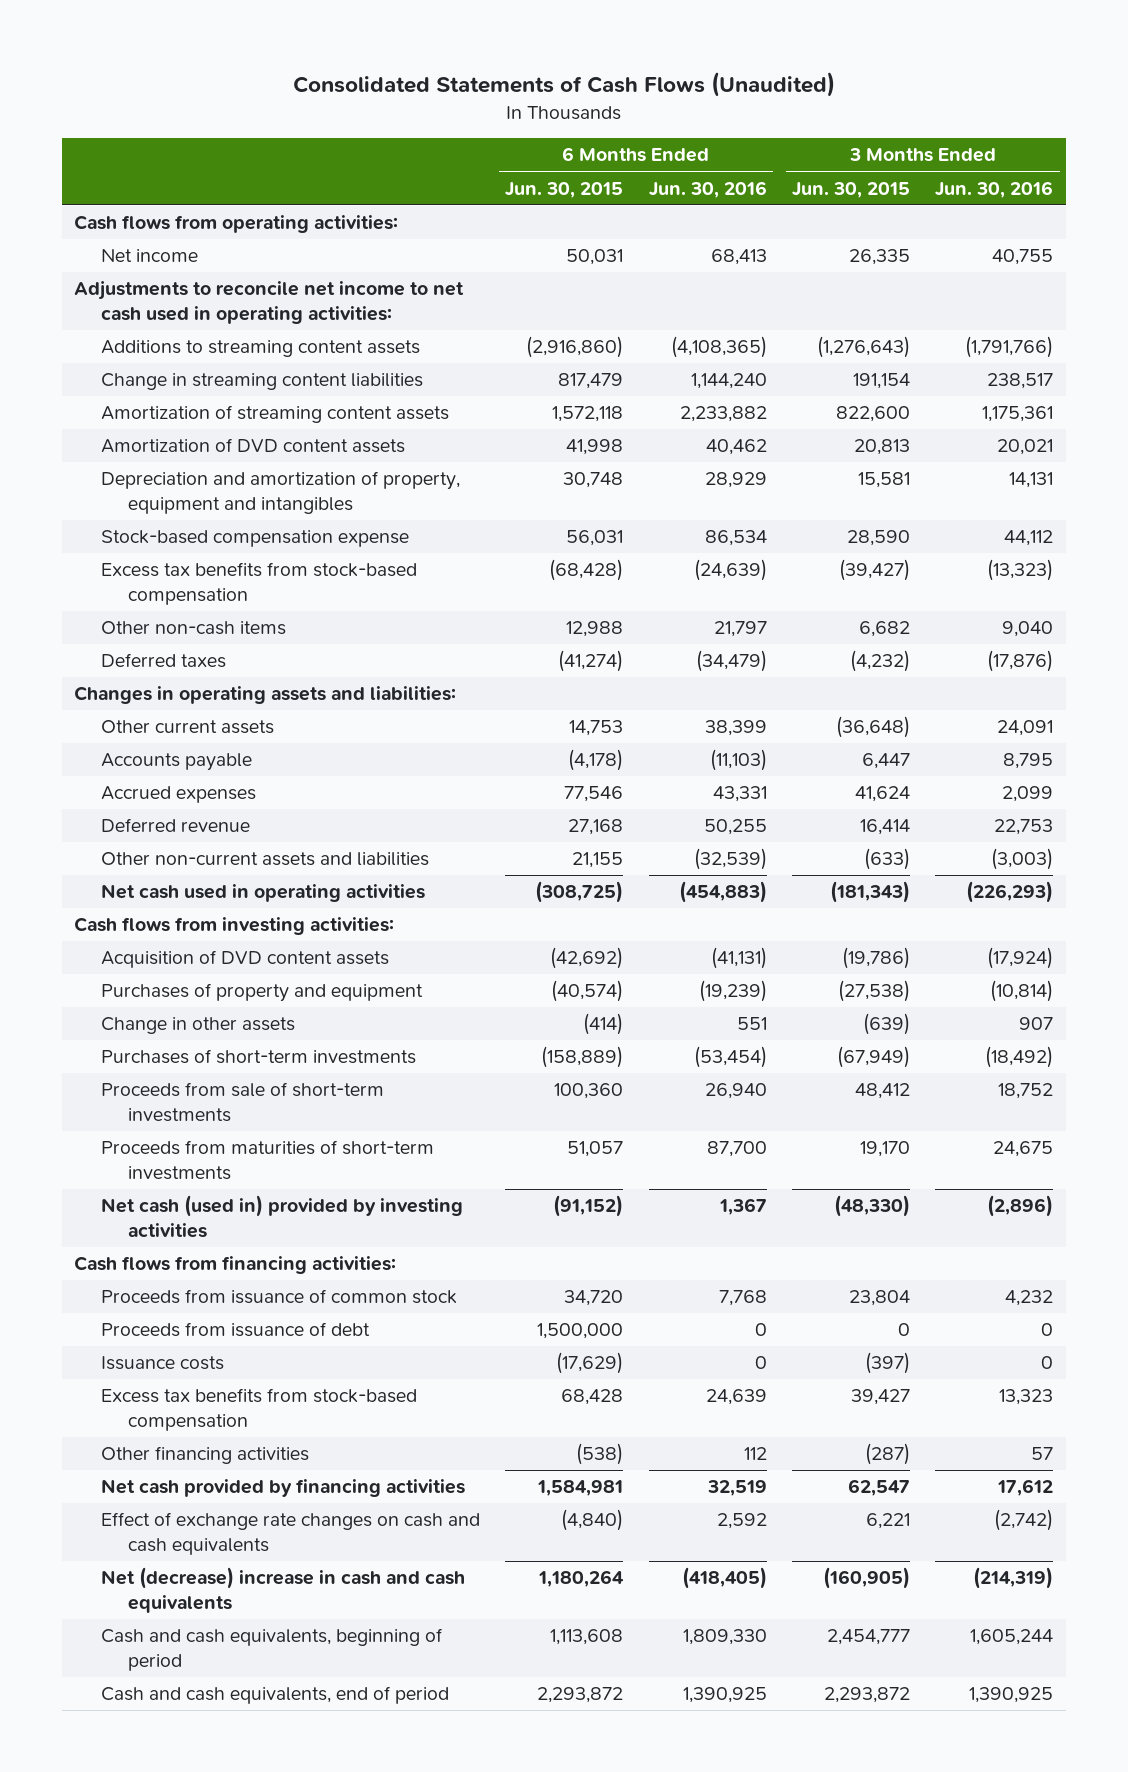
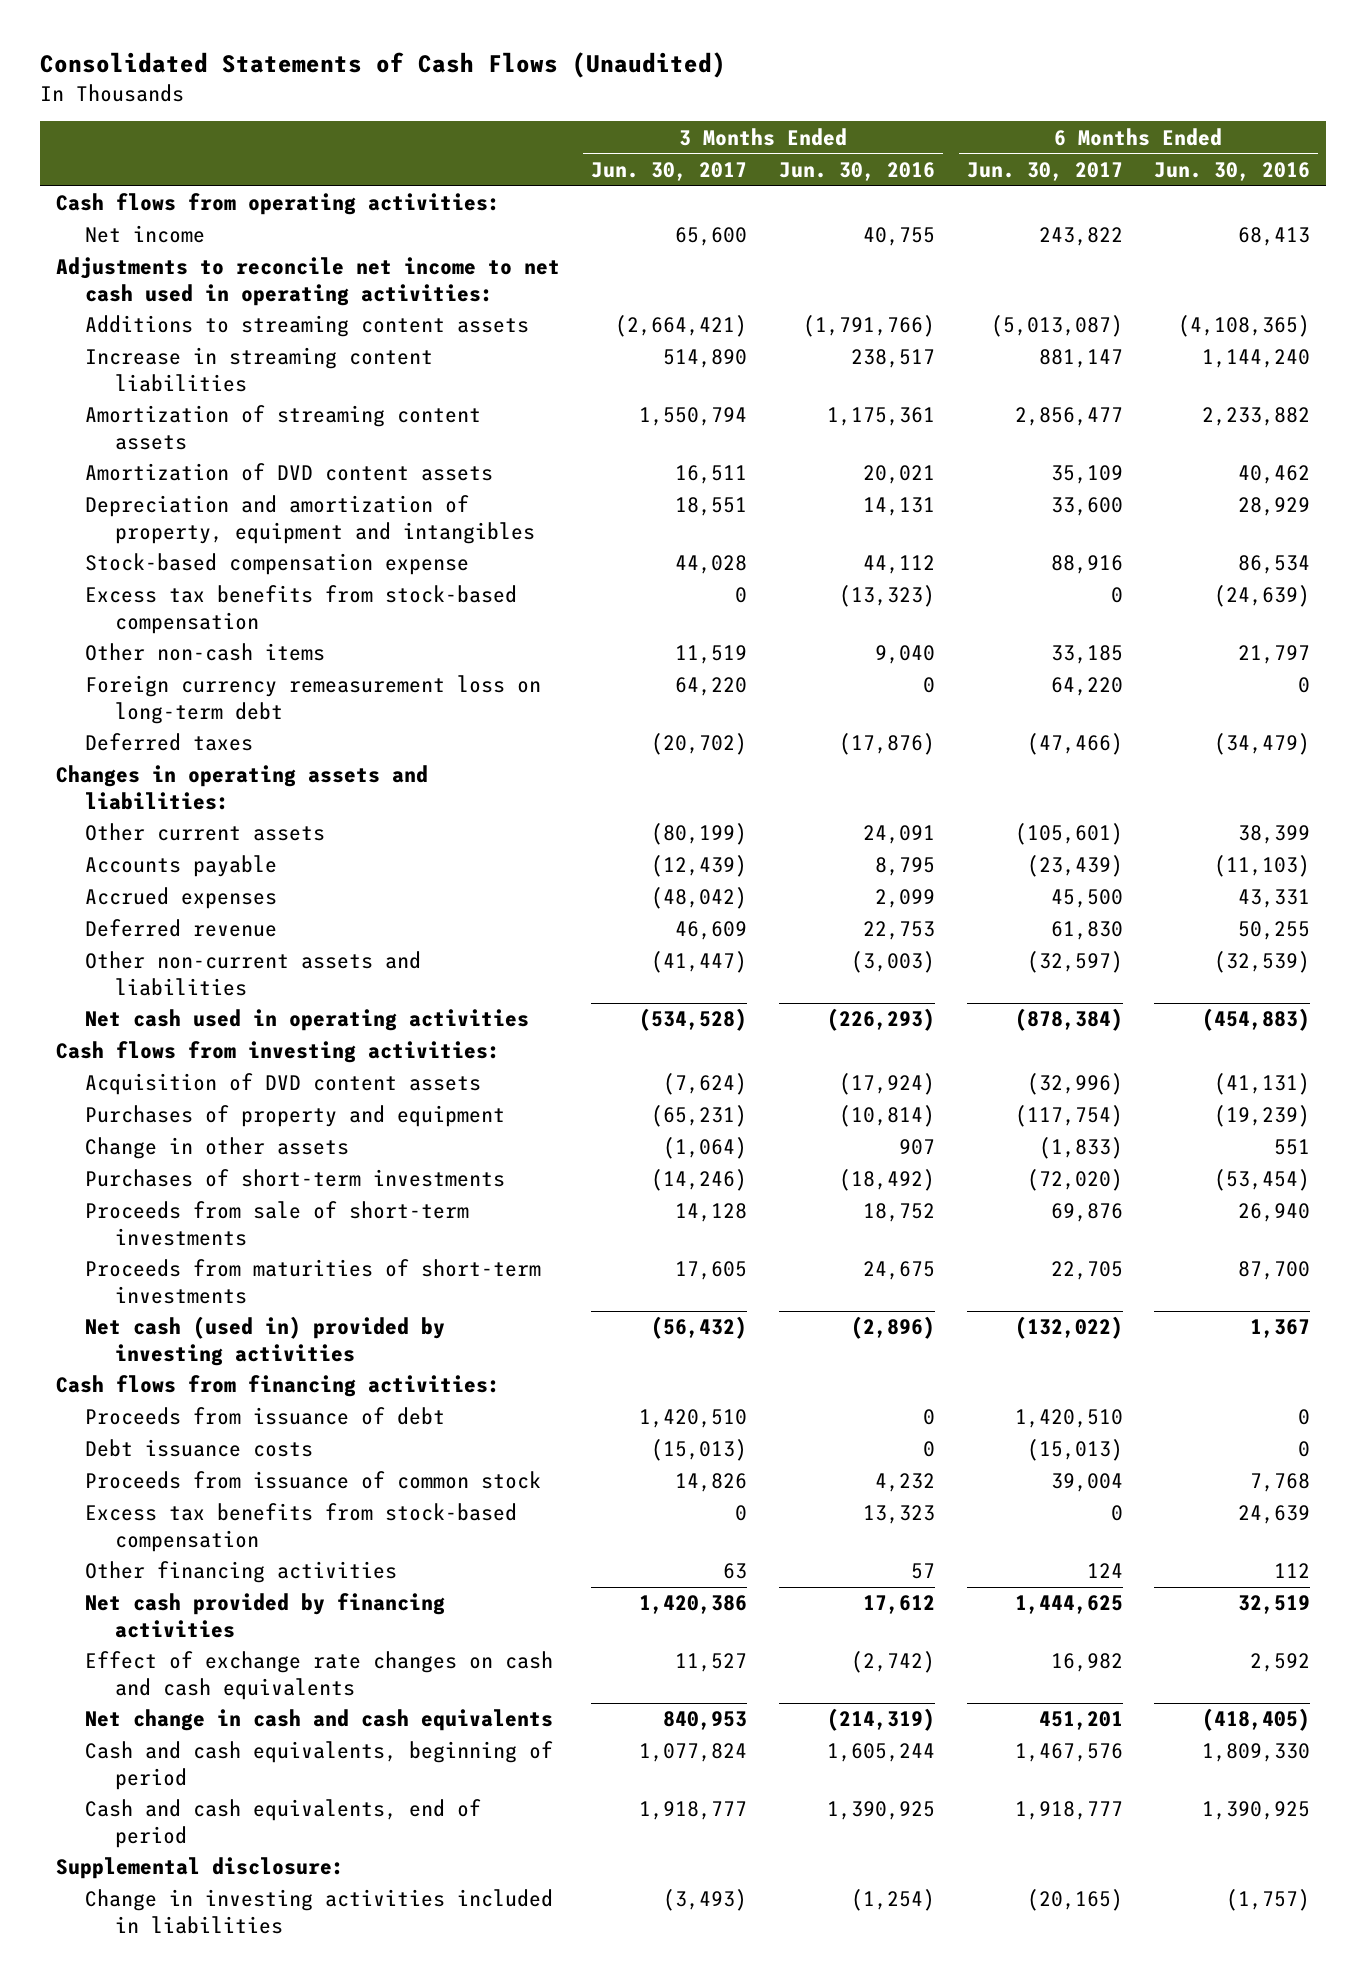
- | 6 Months Ended Jun. 30, 2015 | 6 Months Ended Jun. 30, 2016 | 3 Months Ended Jun. 30, 2015 | 3 Months Ended Jun. 30, 2016
+ | 3 Months Ended Jun. 30, 2017 | 3 Months Ended Jun. 30, 2016 | 6 Months Ended Jun. 30, 2017 | 6 Months Ended Jun. 30, 2016
- Change in streaming content liabilities | 817,479 | 1,144,240 | 191,154 | 238,517
+ Increase in streaming content liabilities | 514,890 | 238,517 | 881,147 | 1,144,240
+ Foreign currency remeasurement loss on long-term debt | 64,220 | 0 | 64,220 | 0
- Issuance costs | (17,629) | 0 | (397) | 0
+ Debt issuance costs | (15,013) | 0 | (15,013) | 0
moved down: Proceeds from issuance of common stock | 14,826 | 4,232 | 39,004 | 7,768
- Net (decrease) increase in cash and cash equivalents | 1,180,264 | (418,405) | (160,905) | (214,319)
+ Net change in cash and cash equivalents | 840,953 | (214,319) | 451,201 | (418,405)
+ Supplemental disclosure:
+ Change in investing activities included in liabilities | (3,493) | (1,254) | (20,165) | (1,757)

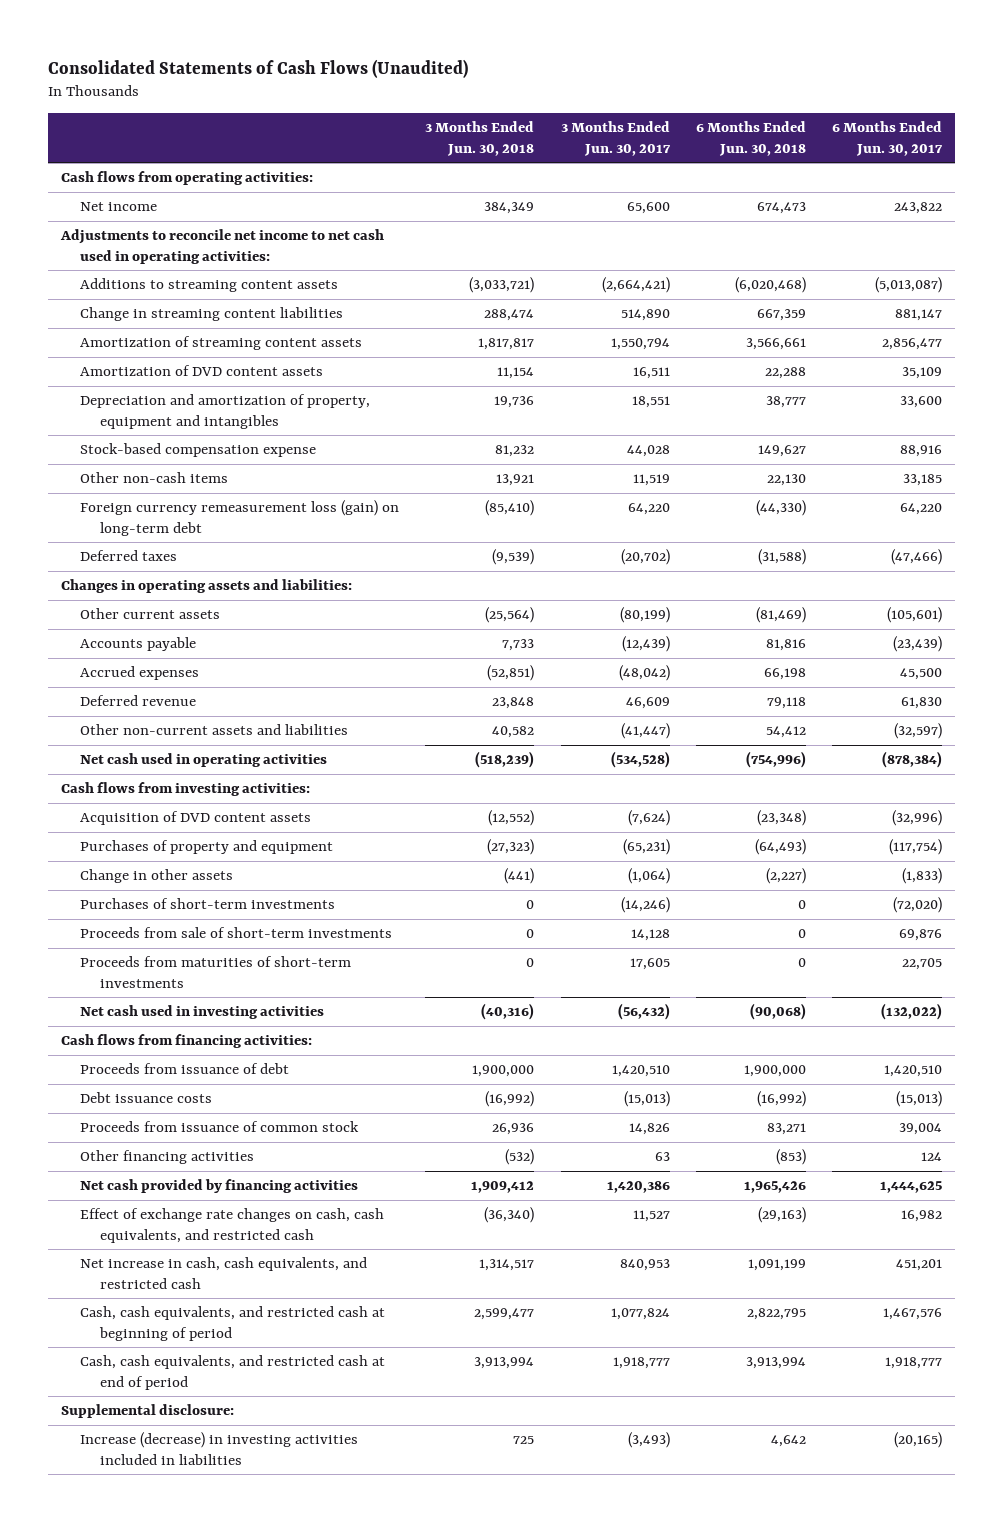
- | 3 Months Ended Jun. 30, 2017 | 3 Months Ended Jun. 30, 2016 | 6 Months Ended Jun. 30, 2017 | 6 Months Ended Jun. 30, 2016
+ | 3 Months Ended Jun. 30, 2018 | 3 Months Ended Jun. 30, 2017 | 6 Months Ended Jun. 30, 2018 | 6 Months Ended Jun. 30, 2017
- Increase in streaming content liabilities | 514,890 | 238,517 | 881,147 | 1,144,240
+ Change in streaming content liabilities | 288,474 | 514,890 | 667,359 | 881,147
- Excess tax benefits from stock-based compensation | 0 | (13,323) | 0 | (24,639)
- Foreign currency remeasurement loss on long-term debt | 64,220 | 0 | 64,220 | 0
+ Foreign currency remeasurement loss (gain) on long-term debt | (85,410) | 64,220 | (44,330) | 64,220
- Net cash (used in) provided by investing activities | (56,432) | (2,896) | (132,022) | 1,367
+ Net cash used in investing activities | (40,316) | (56,432) | (90,068) | (132,022)
- Excess tax benefits from stock-based compensation | 0 | 13,323 | 0 | 24,639
- Effect of exchange rate changes on cash and cash equivalents | 11,527 | (2,742) | 16,982 | 2,592
- Net change in cash and cash equivalents | 840,953 | (214,319) | 451,201 | (418,405)
- Cash and cash equivalents, beginning of period | 1,077,824 | 1,605,244 | 1,467,576 | 1,809,330
- Cash and cash equivalents, end of period | 1,918,777 | 1,390,925 | 1,918,777 | 1,390,925
+ Effect of exchange rate changes on cash, cash equivalents, and restricted cash | (36,340) | 11,527 | (29,163) | 16,982
+ Net increase in cash, cash equivalents, and restricted cash | 1,314,517 | 840,953 | 1,091,199 | 451,201
+ Cash, cash equivalents, and restricted cash at beginning of period | 2,599,477 | 1,077,824 | 2,822,795 | 1,467,576
+ Cash, cash equivalents, and restricted cash at end of period | 3,913,994 | 1,918,777 | 3,913,994 | 1,918,777
- Change in investing activities included in liabilities | (3,493) | (1,254) | (20,165) | (1,757)
+ Increase (decrease) in investing activities included in liabilities | 725 | (3,493) | 4,642 | (20,165)

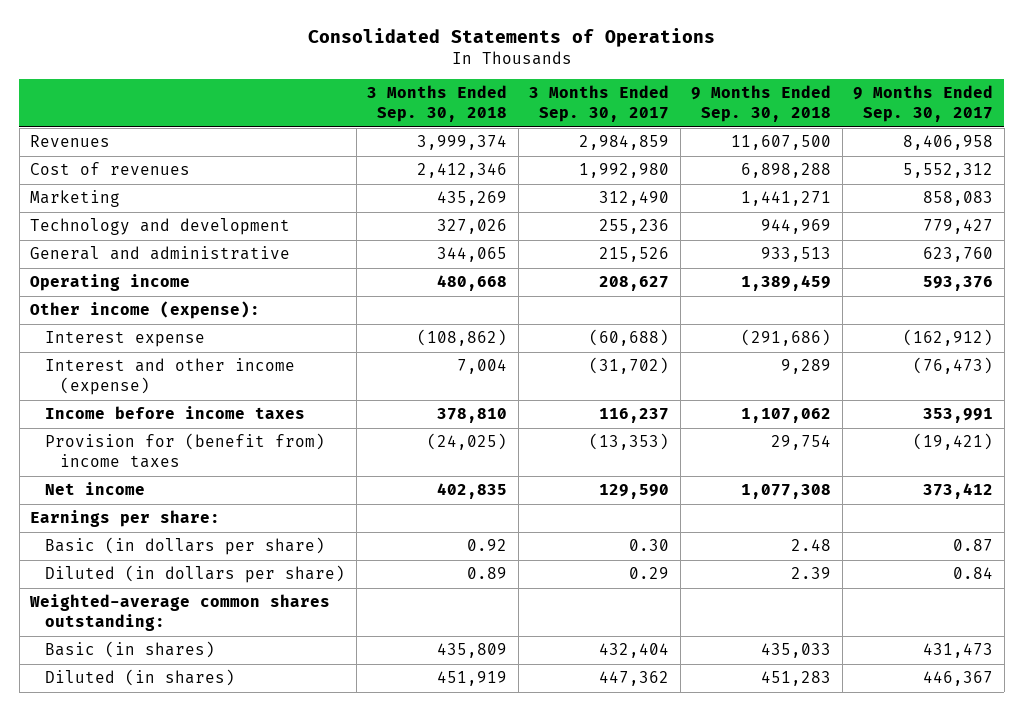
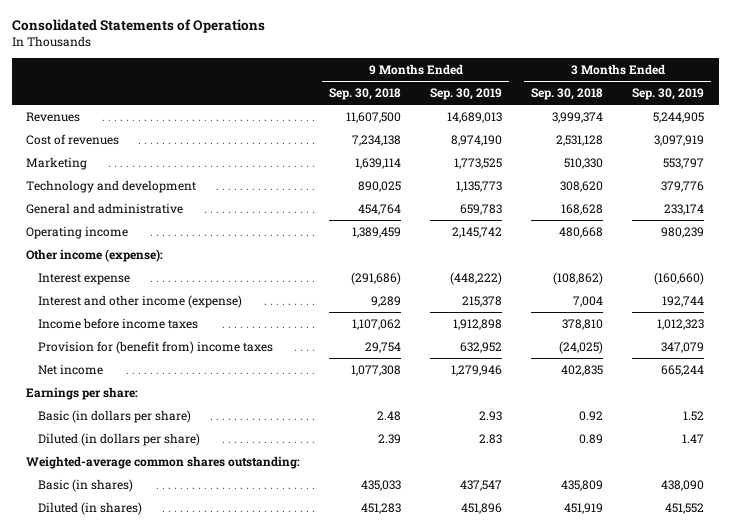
- | 3 Months Ended Sep. 30, 2018 | 3 Months Ended Sep. 30, 2017 | 9 Months Ended Sep. 30, 2018 | 9 Months Ended Sep. 30, 2017
+ | 9 Months Ended Sep. 30, 2018 | 9 Months Ended Sep. 30, 2019 | 3 Months Ended Sep. 30, 2018 | 3 Months Ended Sep. 30, 2019
- Cost of revenues | 2,412,346 | 1,992,980 | 6,898,288 | 5,552,312
- Marketing | 435,269 | 312,490 | 1,441,271 | 858,083
- Technology and development | 327,026 | 255,236 | 944,969 | 779,427
- General and administrative | 344,065 | 215,526 | 933,513 | 623,760
+ Cost of revenues | 7,234,138 | 8,974,190 | 2,531,128 | 3,097,919
+ Marketing | 1,639,114 | 1,773,525 | 510,330 | 553,797
+ Technology and development | 890,025 | 1,135,773 | 308,620 | 379,776
+ General and administrative | 454,764 | 659,783 | 168,628 | 233,174

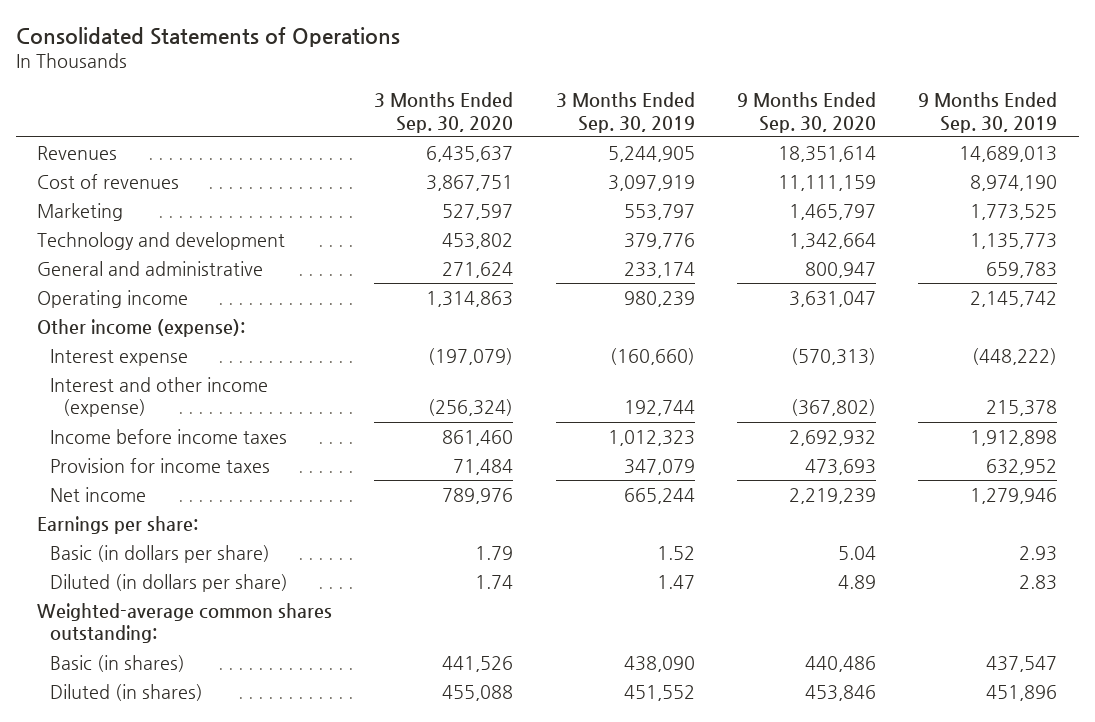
- | 9 Months Ended Sep. 30, 2018 | 9 Months Ended Sep. 30, 2019 | 3 Months Ended Sep. 30, 2018 | 3 Months Ended Sep. 30, 2019
+ | 3 Months Ended Sep. 30, 2020 | 3 Months Ended Sep. 30, 2019 | 9 Months Ended Sep. 30, 2020 | 9 Months Ended Sep. 30, 2019
- Provision for (benefit from) income taxes | 29,754 | 632,952 | (24,025) | 347,079
+ Provision for income taxes | 71,484 | 347,079 | 473,693 | 632,952

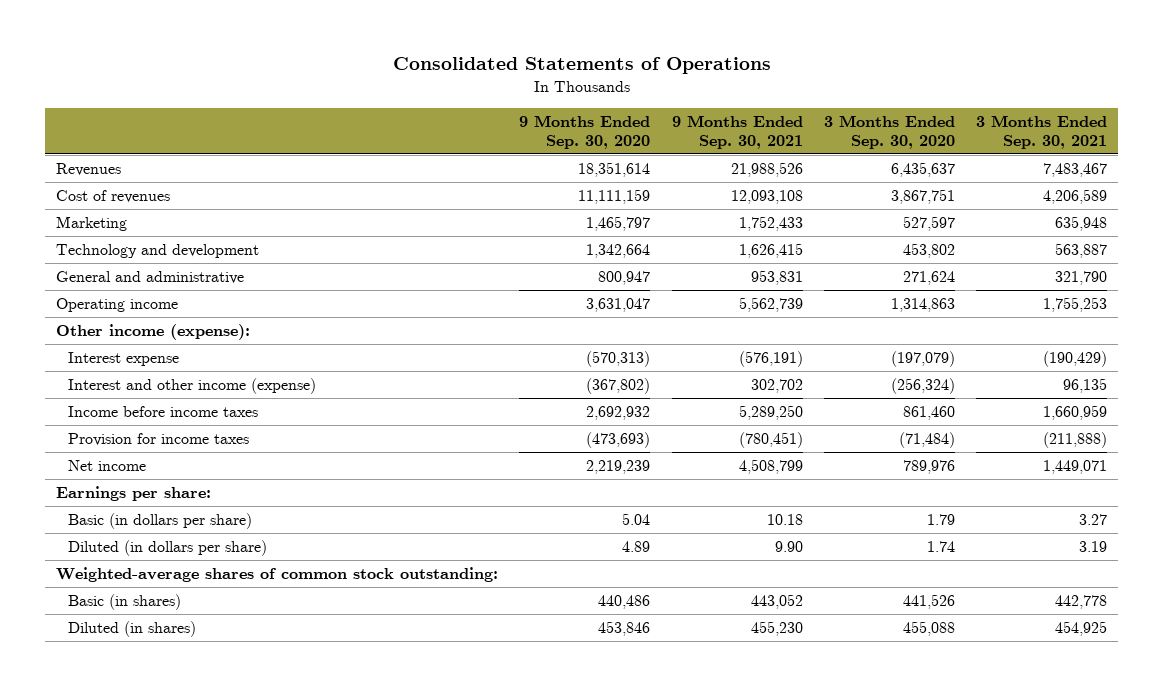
- | 3 Months Ended Sep. 30, 2020 | 3 Months Ended Sep. 30, 2019 | 9 Months Ended Sep. 30, 2020 | 9 Months Ended Sep. 30, 2019
+ | 9 Months Ended Sep. 30, 2020 | 9 Months Ended Sep. 30, 2021 | 3 Months Ended Sep. 30, 2020 | 3 Months Ended Sep. 30, 2021
- Provision for income taxes | 71,484 | 347,079 | 473,693 | 632,952
+ Provision for income taxes | (473,693) | (780,451) | (71,484) | (211,888)
- Weighted-average common shares outstanding:
+ Weighted-average shares of common stock outstanding:

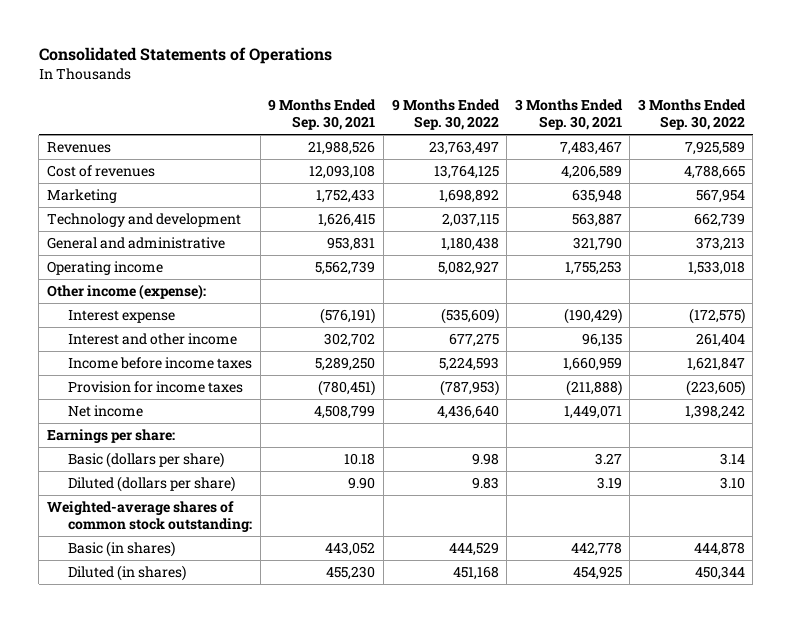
- | 9 Months Ended Sep. 30, 2020 | 9 Months Ended Sep. 30, 2021 | 3 Months Ended Sep. 30, 2020 | 3 Months Ended Sep. 30, 2021
+ | 9 Months Ended Sep. 30, 2021 | 9 Months Ended Sep. 30, 2022 | 3 Months Ended Sep. 30, 2021 | 3 Months Ended Sep. 30, 2022
- Interest and other income (expense) | (367,802) | 302,702 | (256,324) | 96,135
+ Interest and other income | 302,702 | 677,275 | 96,135 | 261,404
- Basic (in dollars per share) | 5.04 | 10.18 | 1.79 | 3.27
- Diluted (in dollars per share) | 4.89 | 9.90 | 1.74 | 3.19
+ Basic (dollars per share) | 10.18 | 9.98 | 3.27 | 3.14
+ Diluted (dollars per share) | 9.90 | 9.83 | 3.19 | 3.10

